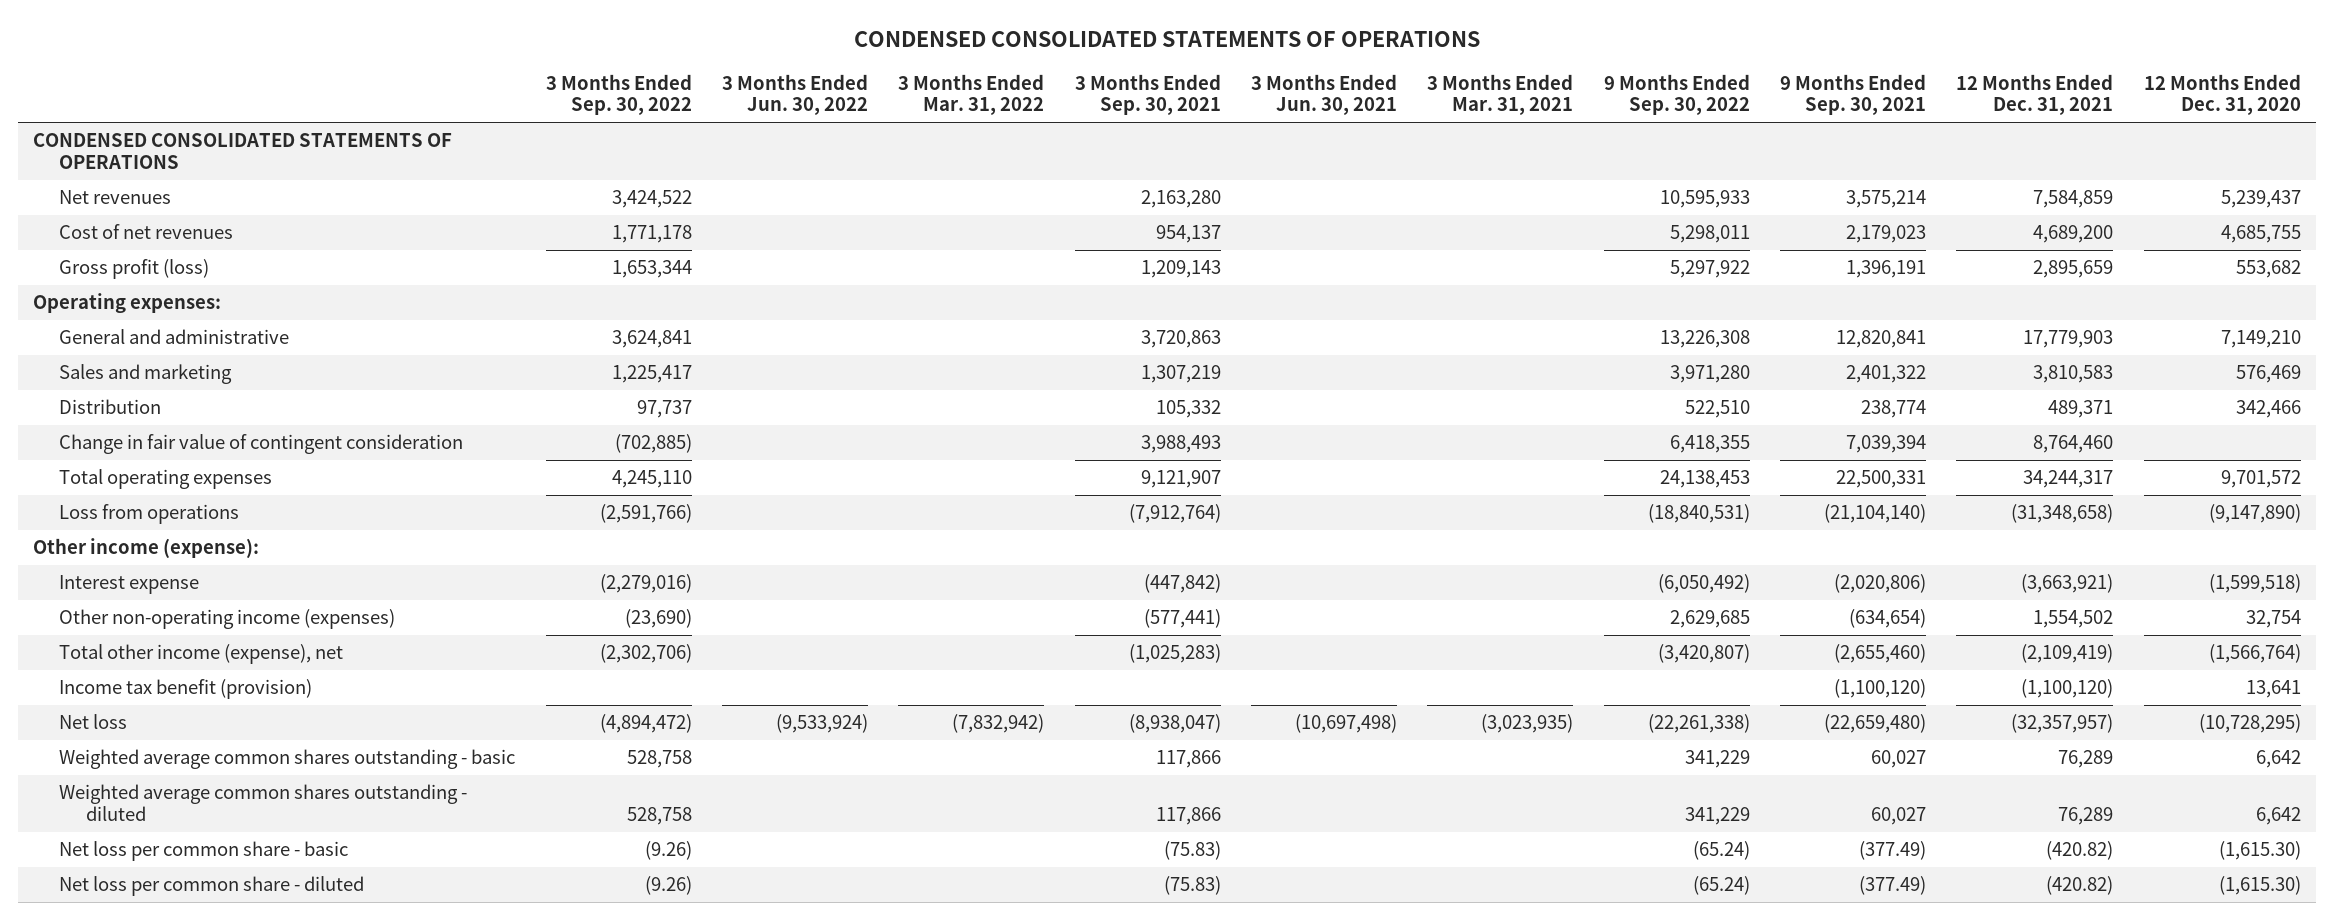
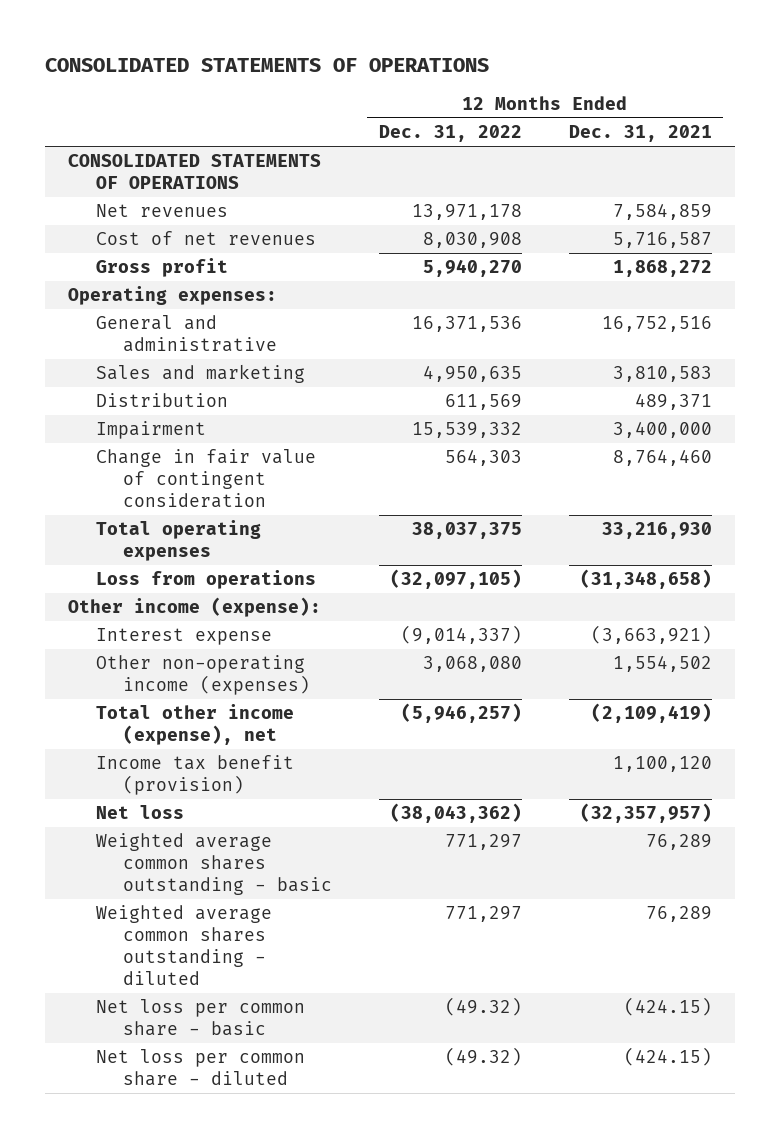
- CONDENSED CONSOLIDATED STATEMENTS OF OPERATIONS
+ CONSOLIDATED STATEMENTS OF OPERATIONS
- | 3 Months Ended Sep. 30, 2022 | 3 Months Ended Jun. 30, 2022 | 3 Months Ended Mar. 31, 2022 | 3 Months Ended Sep. 30, 2021 | 3 Months Ended Jun. 30, 2021 | 3 Months Ended Mar. 31, 2021 | 9 Months Ended Sep. 30, 2022 | 9 Months Ended Sep. 30, 2021 | 12 Months Ended Dec. 31, 2021 | 12 Months Ended Dec. 31, 2020
+ | 12 Months Ended Dec. 31, 2022 | 12 Months Ended Dec. 31, 2021
- CONDENSED CONSOLIDATED STATEMENTS OF OPERATIONS
+ CONSOLIDATED STATEMENTS OF OPERATIONS
- Cost of net revenues | 1,771,178 | | | 954,137 | | | 5,298,011 | 2,179,023 | 4,689,200 | 4,685,755
- Gross profit (loss) | 1,653,344 | | | 1,209,143 | | | 5,297,922 | 1,396,191 | 2,895,659 | 553,682
+ Cost of net revenues | 8,030,908 | 5,716,587
+ Gross profit | 5,940,270 | 1,868,272
- General and administrative | 3,624,841 | | | 3,720,863 | | | 13,226,308 | 12,820,841 | 17,779,903 | 7,149,210
+ General and administrative | 16,371,536 | 16,752,516
+ Impairment | 15,539,332 | 3,400,000
- Total operating expenses | 4,245,110 | | | 9,121,907 | | | 24,138,453 | 22,500,331 | 34,244,317 | 9,701,572
+ Total operating expenses | 38,037,375 | 33,216,930
- Income tax benefit (provision) | | | | | | | | (1,100,120) | (1,100,120) | 13,641
+ Income tax benefit (provision) | | 1,100,120
- Net loss per common share - basic | (9.26) | | | (75.83) | | | (65.24) | (377.49) | (420.82) | (1,615.30)
- Net loss per common share - diluted | (9.26) | | | (75.83) | | | (65.24) | (377.49) | (420.82) | (1,615.30)
+ Net loss per common share - basic | (49.32) | (424.15)
+ Net loss per common share - diluted | (49.32) | (424.15)

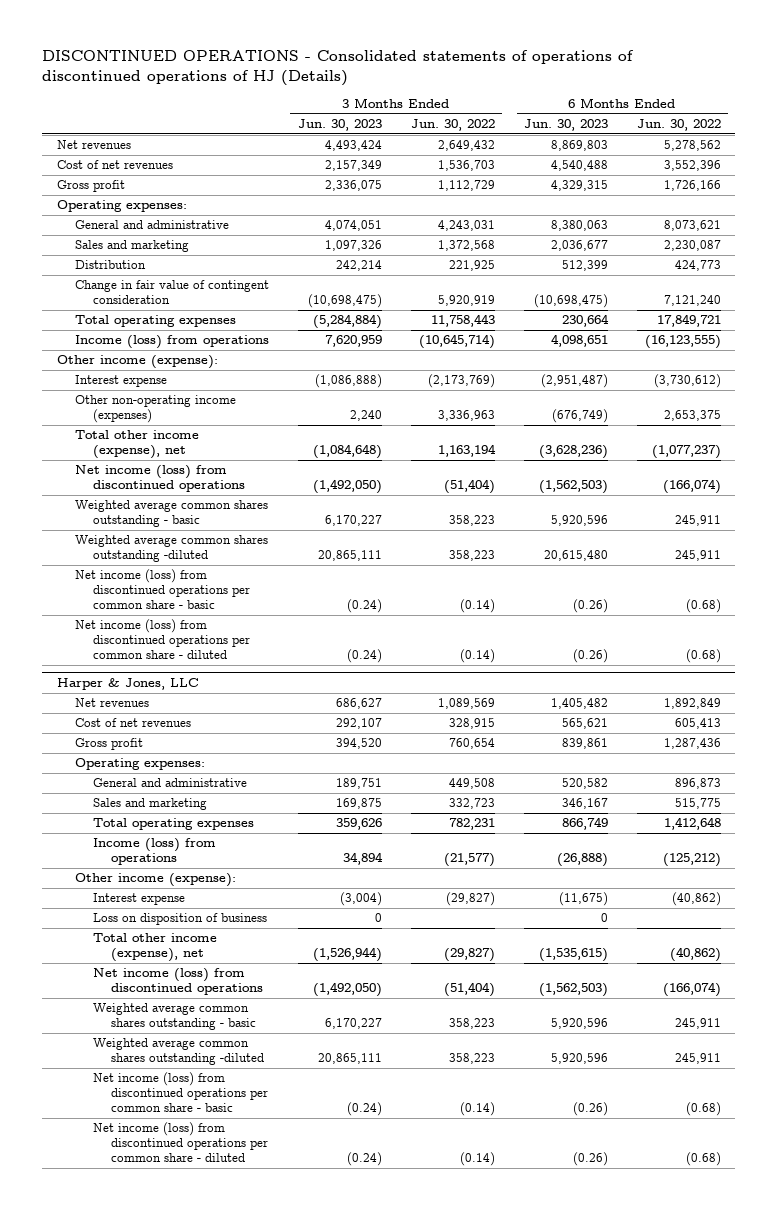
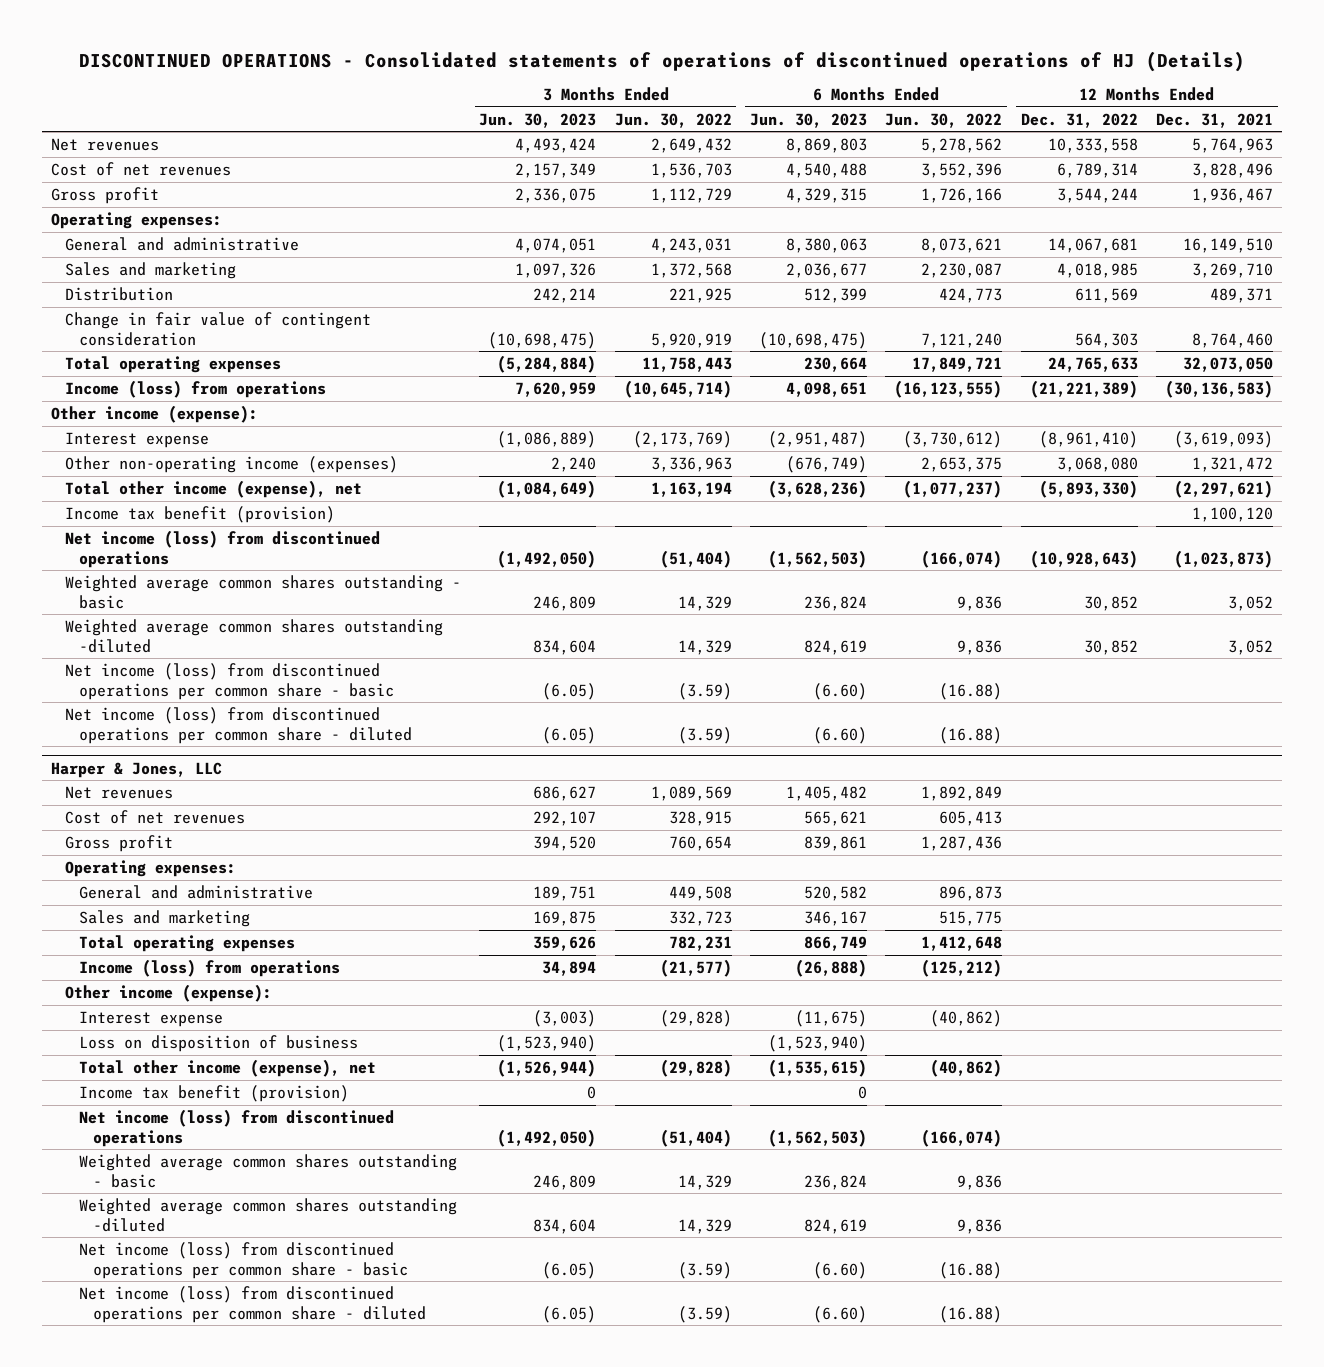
- | 3 Months Ended Jun. 30, 2023 | 3 Months Ended Jun. 30, 2022 | 6 Months Ended Jun. 30, 2023 | 6 Months Ended Jun. 30, 2022
+ | 3 Months Ended Jun. 30, 2023 | 3 Months Ended Jun. 30, 2022 | 6 Months Ended Jun. 30, 2023 | 6 Months Ended Jun. 30, 2022 | 12 Months Ended Dec. 31, 2022 | 12 Months Ended Dec. 31, 2021
- Interest expense | (1,086,888) | (2,173,769) | (2,951,487) | (3,730,612)
+ Interest expense | (1,086,889) | (2,173,769) | (2,951,487) | (3,730,612) | (8,961,410) | (3,619,093)
- Total other income (expense), net | (1,084,648) | 1,163,194 | (3,628,236) | (1,077,237)
+ Total other income (expense), net | (1,084,649) | 1,163,194 | (3,628,236) | (1,077,237) | (5,893,330) | (2,297,621)
+ Income tax benefit (provision) | | | | | | 1,100,120
- Weighted average common shares outstanding - basic | 6,170,227 | 358,223 | 5,920,596 | 245,911
- Weighted average common shares outstanding -diluted | 20,865,111 | 358,223 | 20,615,480 | 245,911
- Net income (loss) from discontinued operations per common share - basic | (0.24) | (0.14) | (0.26) | (0.68)
- Net income (loss) from discontinued operations per common share - diluted | (0.24) | (0.14) | (0.26) | (0.68)
+ Weighted average common shares outstanding - basic | 246,809 | 14,329 | 236,824 | 9,836 | 30,852 | 3,052
+ Weighted average common shares outstanding -diluted | 834,604 | 14,329 | 824,619 | 9,836 | 30,852 | 3,052
+ Net income (loss) from discontinued operations per common share - basic | (6.05) | (3.59) | (6.60) | (16.88) | |
+ Net income (loss) from discontinued operations per common share - diluted | (6.05) | (3.59) | (6.60) | (16.88) | |
@ Harper & Jones, LLC
- Interest expense | (3,004) | (29,827) | (11,675) | (40,862)
- Loss on disposition of business | 0 | | 0 |
- Total other income (expense), net | (1,526,944) | (29,827) | (1,535,615) | (40,862)
+ Interest expense | (3,003) | (29,828) | (11,675) | (40,862) | |
+ Loss on disposition of business | (1,523,940) | | (1,523,940) | | |
+ Total other income (expense), net | (1,526,944) | (29,828) | (1,535,615) | (40,862) | |
+ Income tax benefit (provision) | 0 | | 0 | | |
- Weighted average common shares outstanding - basic | 6,170,227 | 358,223 | 5,920,596 | 245,911
- Weighted average common shares outstanding -diluted | 20,865,111 | 358,223 | 5,920,596 | 245,911
- Net income (loss) from discontinued operations per common share - basic | (0.24) | (0.14) | (0.26) | (0.68)
- Net income (loss) from discontinued operations per common share - diluted | (0.24) | (0.14) | (0.26) | (0.68)
+ Weighted average common shares outstanding - basic | 246,809 | 14,329 | 236,824 | 9,836 | |
+ Weighted average common shares outstanding -diluted | 834,604 | 14,329 | 824,619 | 9,836 | |
+ Net income (loss) from discontinued operations per common share - basic | (6.05) | (3.59) | (6.60) | (16.88) | |
+ Net income (loss) from discontinued operations per common share - diluted | (6.05) | (3.59) | (6.60) | (16.88) | |

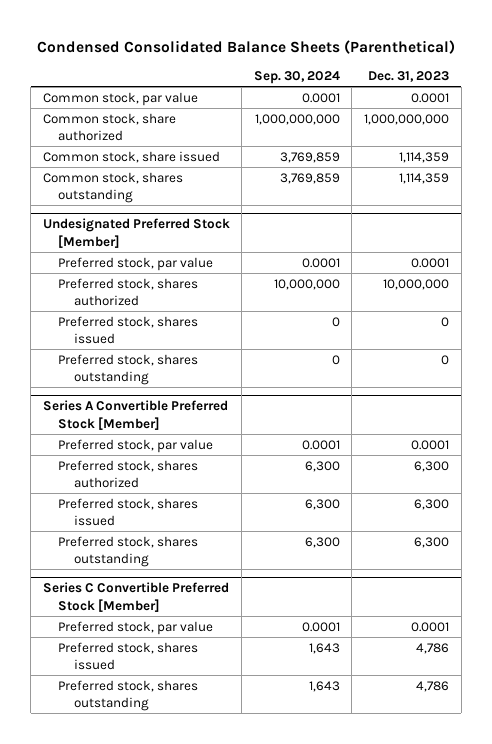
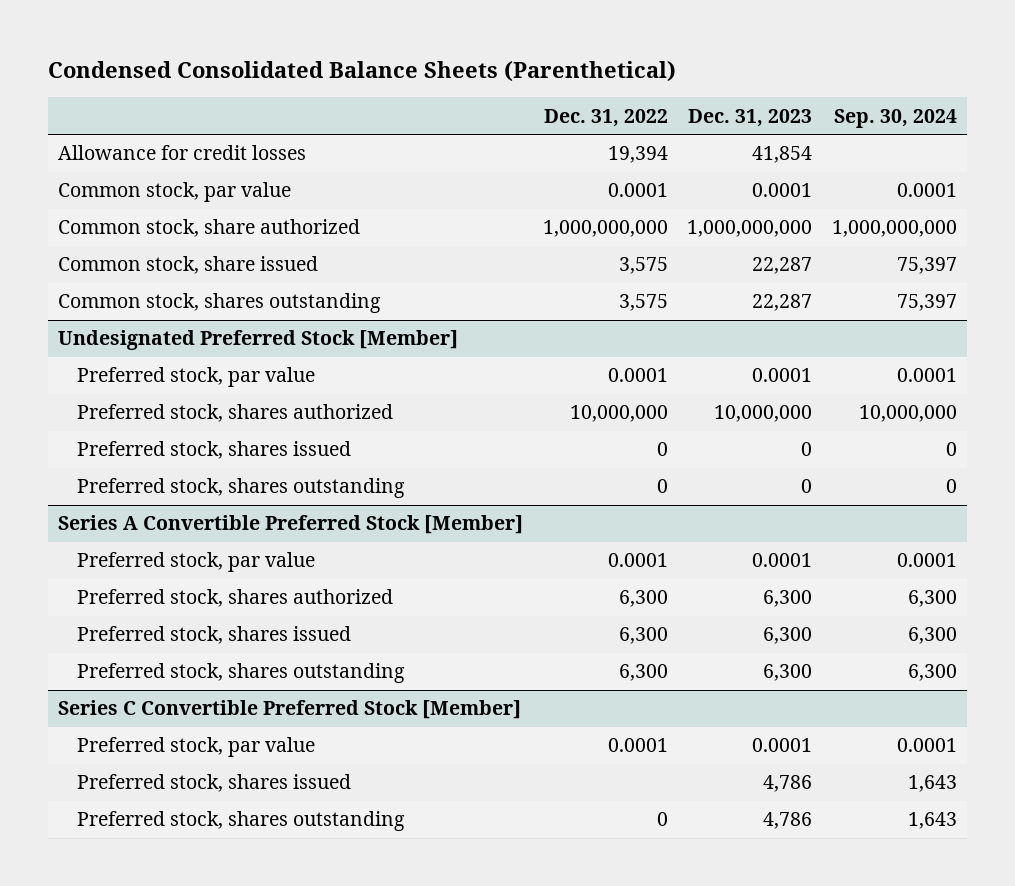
- | Sep. 30, 2024 | Dec. 31, 2023
+ | Dec. 31, 2022 | Dec. 31, 2023 | Sep. 30, 2024
+ Allowance for credit losses | 19,394 | 41,854 |
- Common stock, share issued | 3,769,859 | 1,114,359
- Common stock, shares outstanding | 3,769,859 | 1,114,359
+ Common stock, share issued | 3,575 | 22,287 | 75,397
+ Common stock, shares outstanding | 3,575 | 22,287 | 75,397

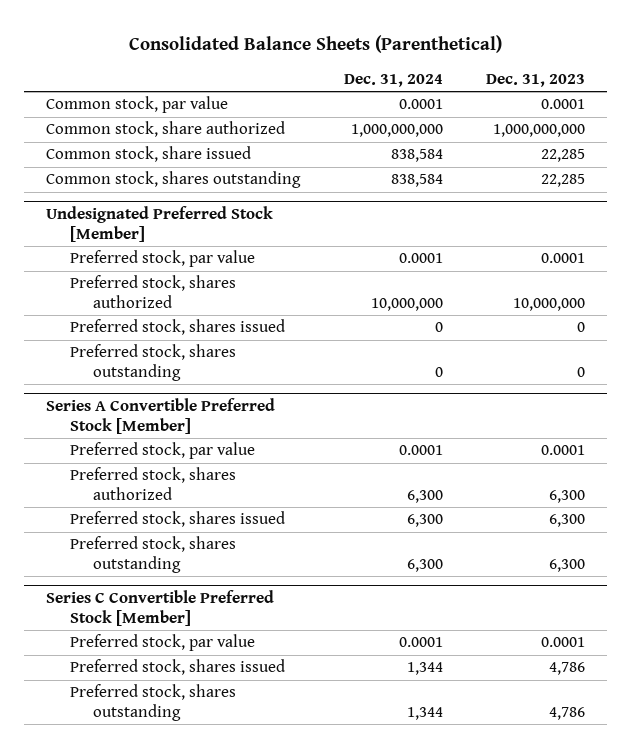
- Condensed Consolidated Balance Sheets (Parenthetical)
+ Consolidated Balance Sheets (Parenthetical)
- | Dec. 31, 2022 | Dec. 31, 2023 | Sep. 30, 2024
+ | Dec. 31, 2024 | Dec. 31, 2023
- Allowance for credit losses | 19,394 | 41,854 |
- Common stock, share issued | 3,575 | 22,287 | 75,397
- Common stock, shares outstanding | 3,575 | 22,287 | 75,397
+ Common stock, share issued | 838,584 | 22,285
+ Common stock, shares outstanding | 838,584 | 22,285

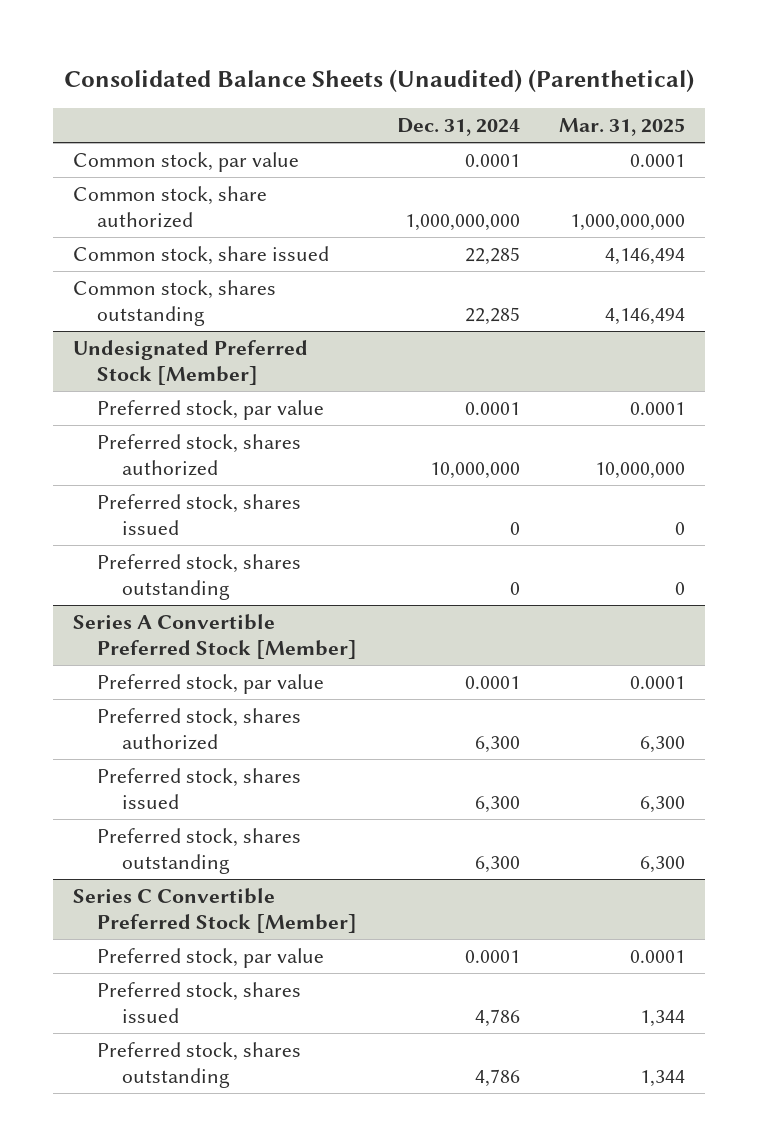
- Consolidated Balance Sheets (Parenthetical)
+ Consolidated Balance Sheets (Unaudited) (Parenthetical)
- | Dec. 31, 2024 | Dec. 31, 2023
+ | Dec. 31, 2024 | Mar. 31, 2025
- Common stock, share issued | 838,584 | 22,285
- Common stock, shares outstanding | 838,584 | 22,285
+ Common stock, share issued | 22,285 | 4,146,494
+ Common stock, shares outstanding | 22,285 | 4,146,494
@ Series C Convertible Preferred Stock [Member]
- Preferred stock, shares issued | 1,344 | 4,786
- Preferred stock, shares outstanding | 1,344 | 4,786
+ Preferred stock, shares issued | 4,786 | 1,344
+ Preferred stock, shares outstanding | 4,786 | 1,344

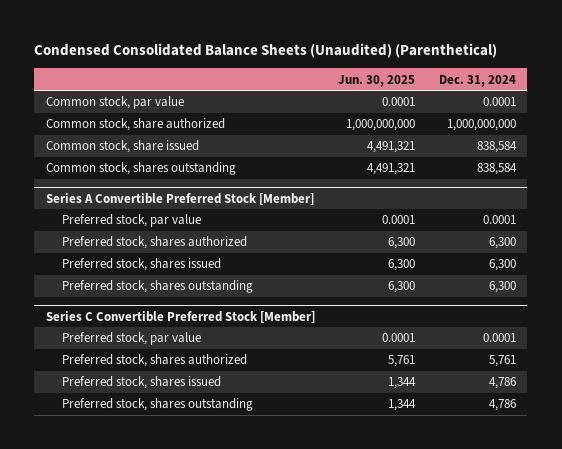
- Consolidated Balance Sheets (Unaudited) (Parenthetical)
+ Condensed Consolidated Balance Sheets (Unaudited) (Parenthetical)
- | Dec. 31, 2024 | Mar. 31, 2025
+ | Jun. 30, 2025 | Dec. 31, 2024
- Common stock, share issued | 22,285 | 4,146,494
- Common stock, shares outstanding | 22,285 | 4,146,494
- Undesignated Preferred Stock [Member]
- Preferred stock, par value | 0.0001 | 0.0001
- Preferred stock, shares authorized | 10,000,000 | 10,000,000
- Preferred stock, shares issued | 0 | 0
- Preferred stock, shares outstanding | 0 | 0
+ Common stock, share issued | 4,491,321 | 838,584
+ Common stock, shares outstanding | 4,491,321 | 838,584
@ Series C Convertible Preferred Stock [Member]
+ Preferred stock, shares authorized | 5,761 | 5,761

